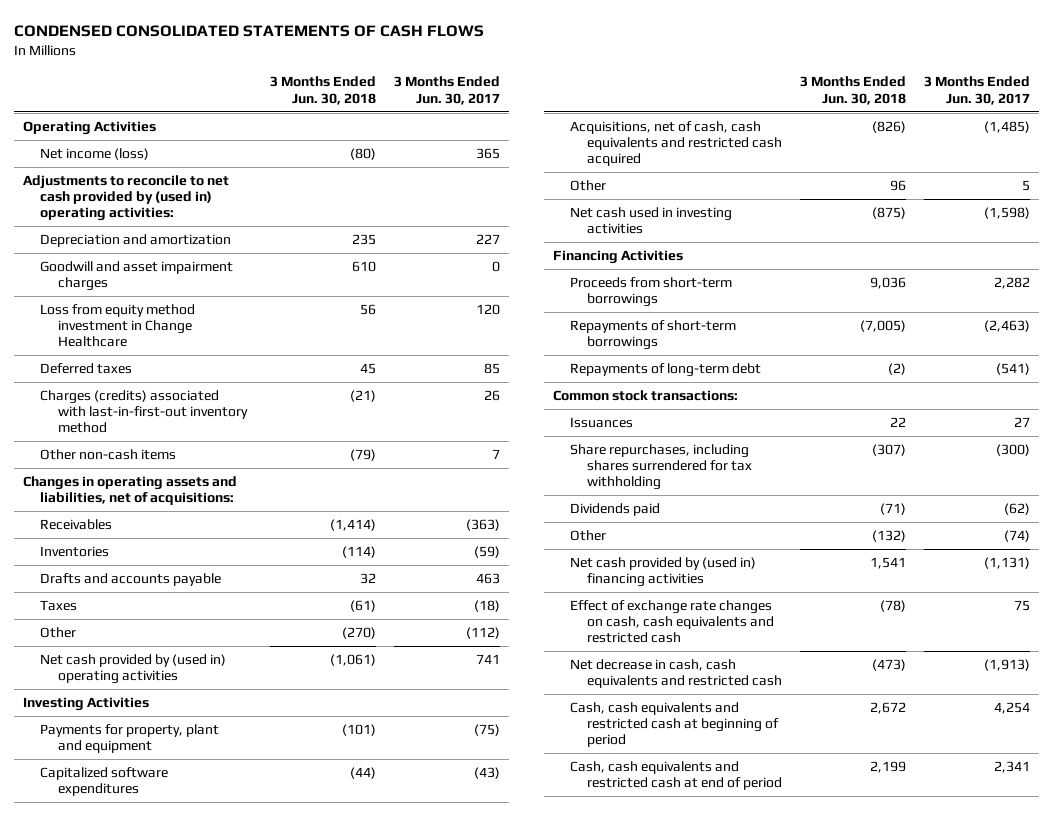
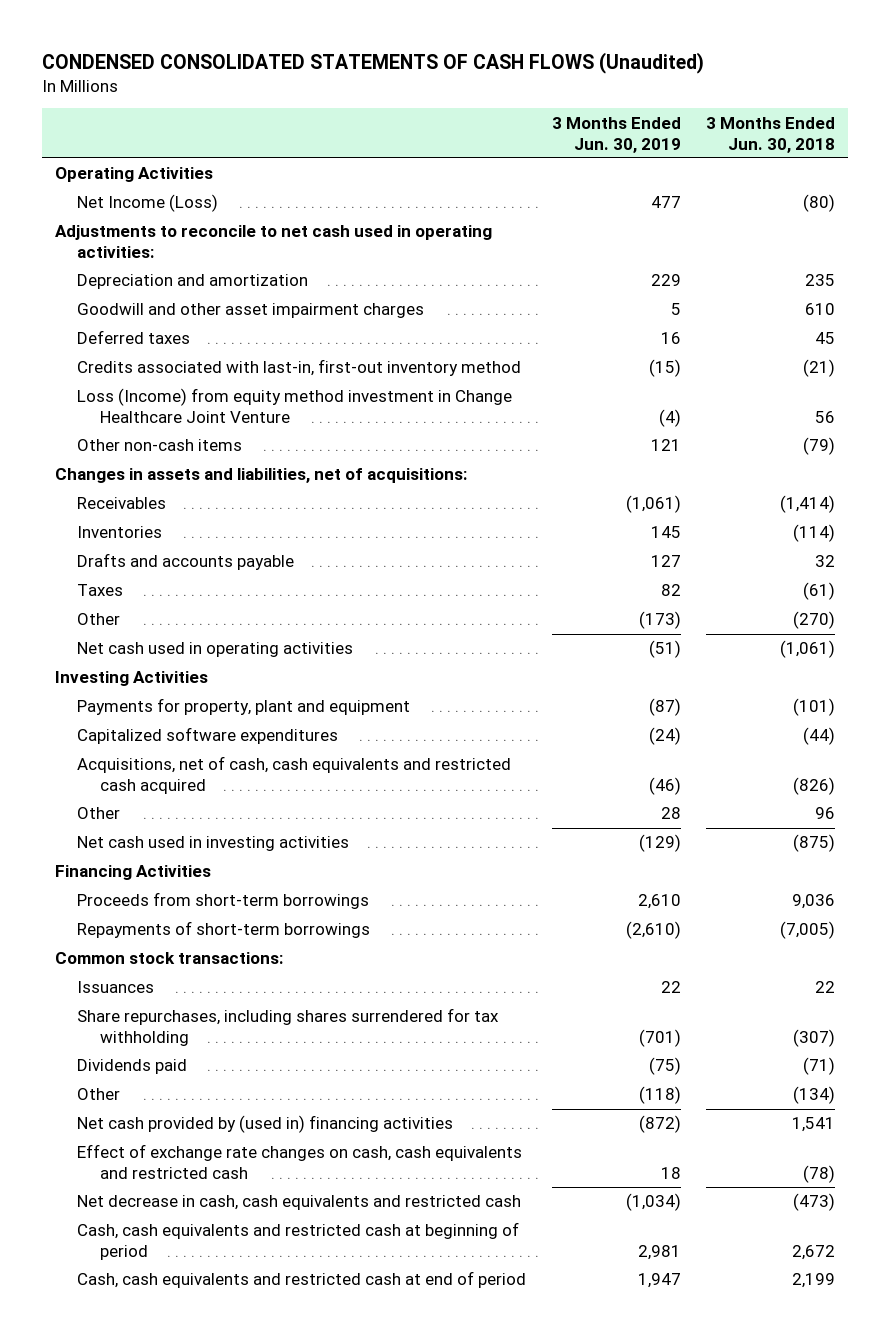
- CONDENSED CONSOLIDATED STATEMENTS OF CASH FLOWS
+ CONDENSED CONSOLIDATED STATEMENTS OF CASH FLOWS (Unaudited)
- | 3 Months Ended Jun. 30, 2018 | 3 Months Ended Jun. 30, 2017
+ | 3 Months Ended Jun. 30, 2019 | 3 Months Ended Jun. 30, 2018
- Net income (loss) | (80) | 365
- Adjustments to reconcile to net cash provided by (used in) operating activities:
+ Net Income (Loss) | 477 | (80)
+ Adjustments to reconcile to net cash used in operating activities:
- Goodwill and asset impairment charges | 610 | 0
- Loss from equity method investment in Change Healthcare | 56 | 120
+ Goodwill and other asset impairment charges | 5 | 610
- Charges (credits) associated with last-in-first-out inventory method | (21) | 26
+ Credits associated with last-in, first-out inventory method | (15) | (21)
+ Loss (Income) from equity method investment in Change Healthcare Joint Venture | (4) | 56
- Changes in operating assets and liabilities, net of acquisitions:
+ Changes in assets and liabilities, net of acquisitions:
- Net cash provided by (used in) operating activities | (1,061) | 741
+ Net cash used in operating activities | (51) | (1,061)
- Repayments of long-term debt | (2) | (541)
- Other | (132) | (74)
+ Other | (118) | (134)

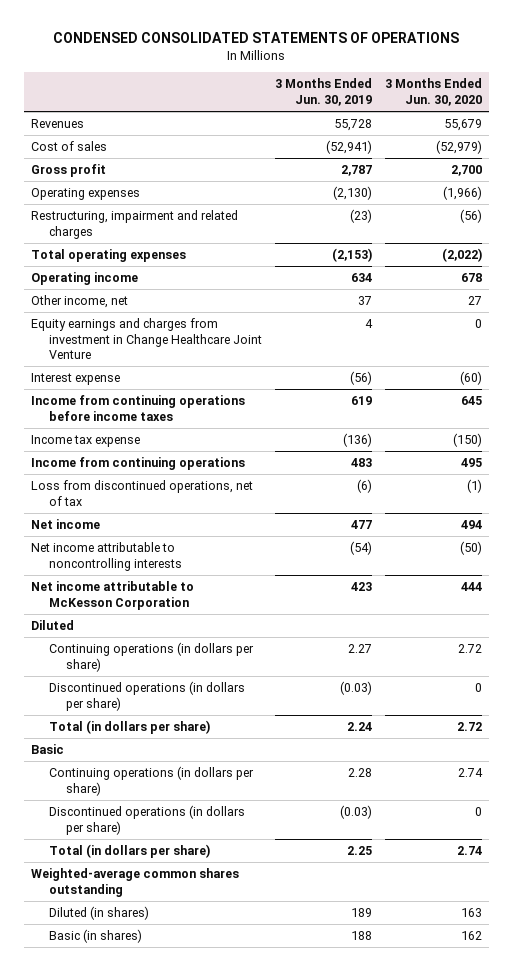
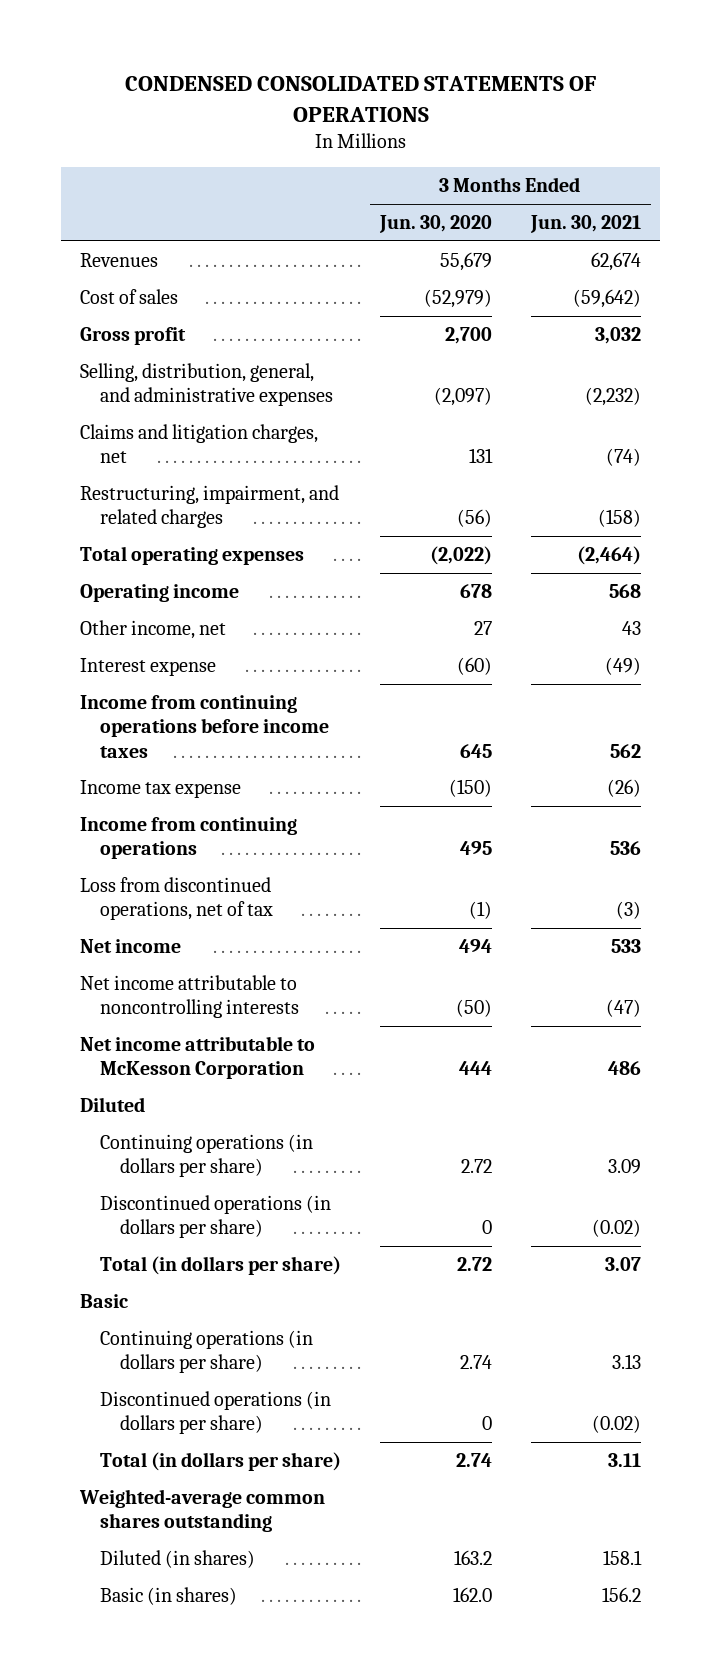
- | 3 Months Ended Jun. 30, 2019 | 3 Months Ended Jun. 30, 2020
+ | 3 Months Ended Jun. 30, 2020 | 3 Months Ended Jun. 30, 2021
- Operating expenses | (2,130) | (1,966)
- Restructuring, impairment and related charges | (23) | (56)
+ Selling, distribution, general, and administrative expenses | (2,097) | (2,232)
+ Claims and litigation charges, net | 131 | (74)
+ Restructuring, impairment, and related charges | (56) | (158)
- Equity earnings and charges from investment in Change Healthcare Joint Venture | 4 | 0
- Diluted (in shares) | 189 | 163
- Basic (in shares) | 188 | 162
+ Diluted (in shares) | 163.2 | 158.1
+ Basic (in shares) | 162.0 | 156.2

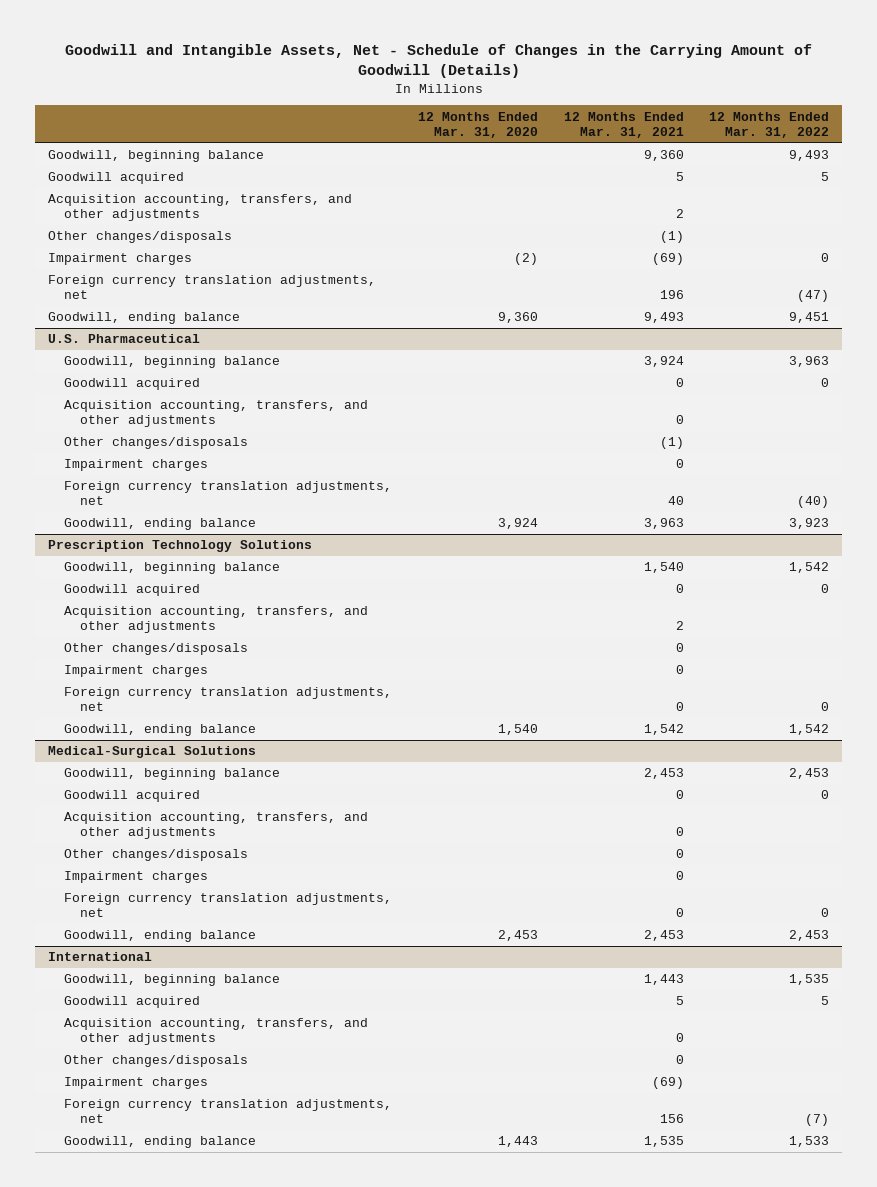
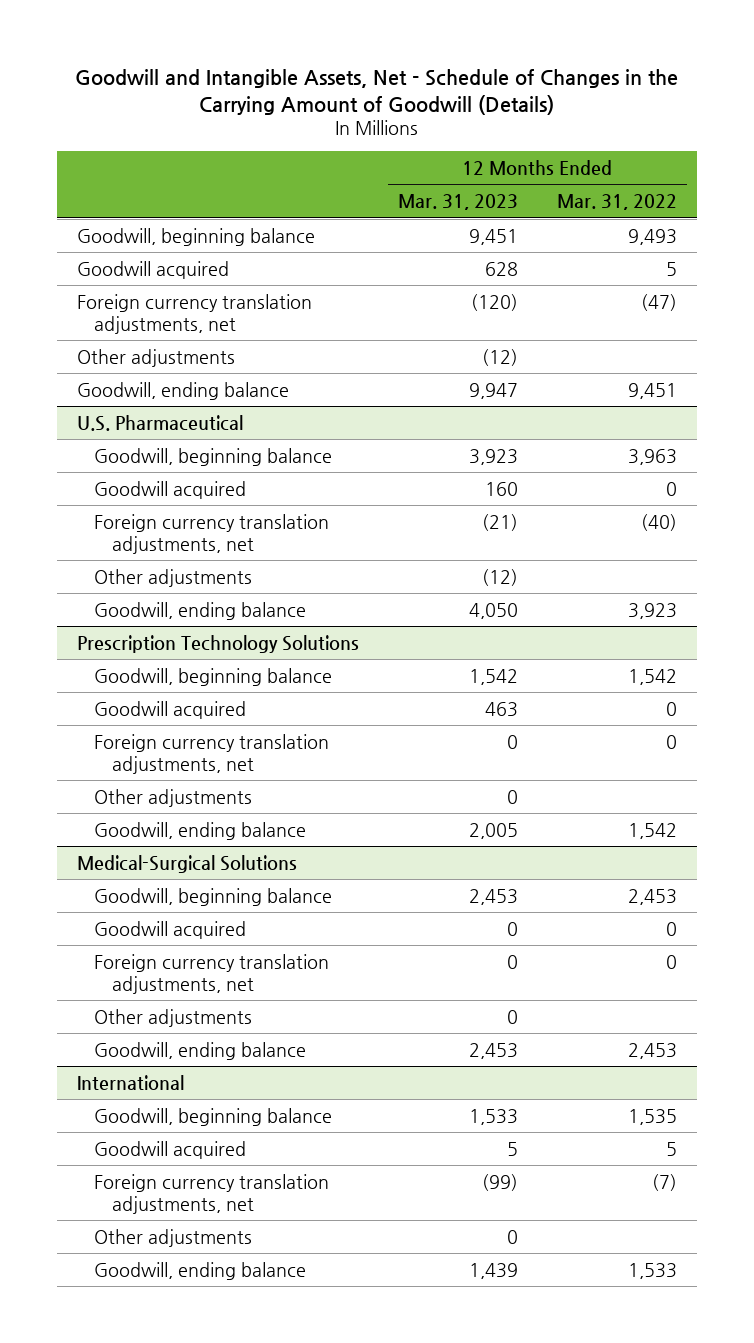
- | 12 Months Ended Mar. 31, 2020 | 12 Months Ended Mar. 31, 2021 | 12 Months Ended Mar. 31, 2022
+ | 12 Months Ended Mar. 31, 2023 | 12 Months Ended Mar. 31, 2022
- Acquisition accounting, transfers, and other adjustments | | 2 |
- Other changes/disposals | | (1) |
- Impairment charges | (2) | (69) | 0
+ Other adjustments | (12) |
@ U.S. Pharmaceutical
- Acquisition accounting, transfers, and other adjustments | | 0 |
- Other changes/disposals | | (1) |
- Impairment charges | | 0 |
+ Other adjustments | (12) |
@ Prescription Technology Solutions
- Acquisition accounting, transfers, and other adjustments | | 2 |
- Other changes/disposals | | 0 |
- Impairment charges | | 0 |
+ Other adjustments | 0 |
@ Medical-Surgical Solutions
- Acquisition accounting, transfers, and other adjustments | | 0 |
- Other changes/disposals | | 0 |
- Impairment charges | | 0 |
+ Other adjustments | 0 |
@ International
- Acquisition accounting, transfers, and other adjustments | | 0 |
- Other changes/disposals | | 0 |
- Impairment charges | | (69) |
+ Other adjustments | 0 |

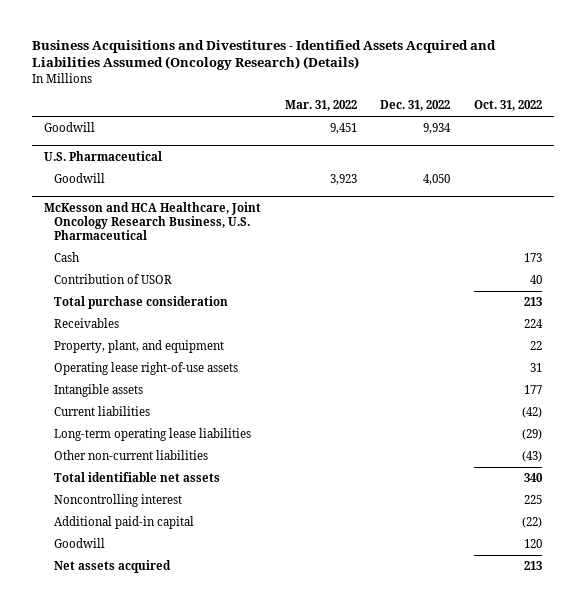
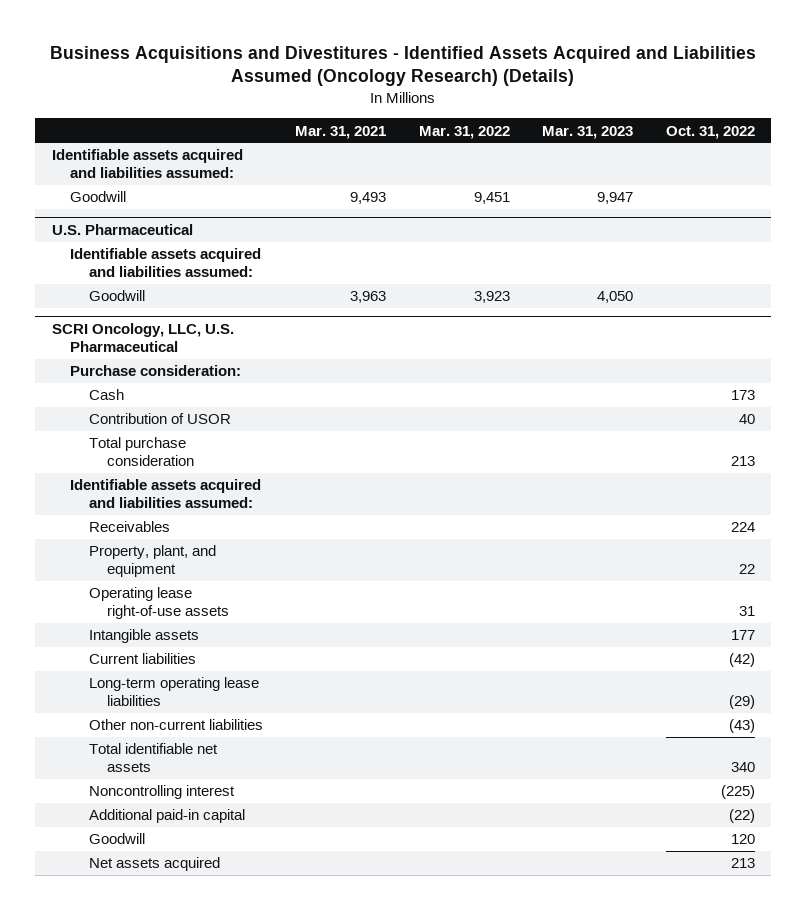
- | Mar. 31, 2022 | Dec. 31, 2022 | Oct. 31, 2022
+ | Mar. 31, 2021 | Mar. 31, 2022 | Mar. 31, 2023 | Oct. 31, 2022
+ Identifiable assets acquired and liabilities assumed:
@ U.S. Pharmaceutical
+ Identifiable assets acquired and liabilities assumed:
- McKesson and HCA Healthcare, Joint Oncology Research Business, U.S. Pharmaceutical
+ SCRI Oncology, LLC, U.S. Pharmaceutical
+ Purchase consideration:
+ Identifiable assets acquired and liabilities assumed:
- Noncontrolling interest | | | 225
+ Noncontrolling interest | | | | (225)

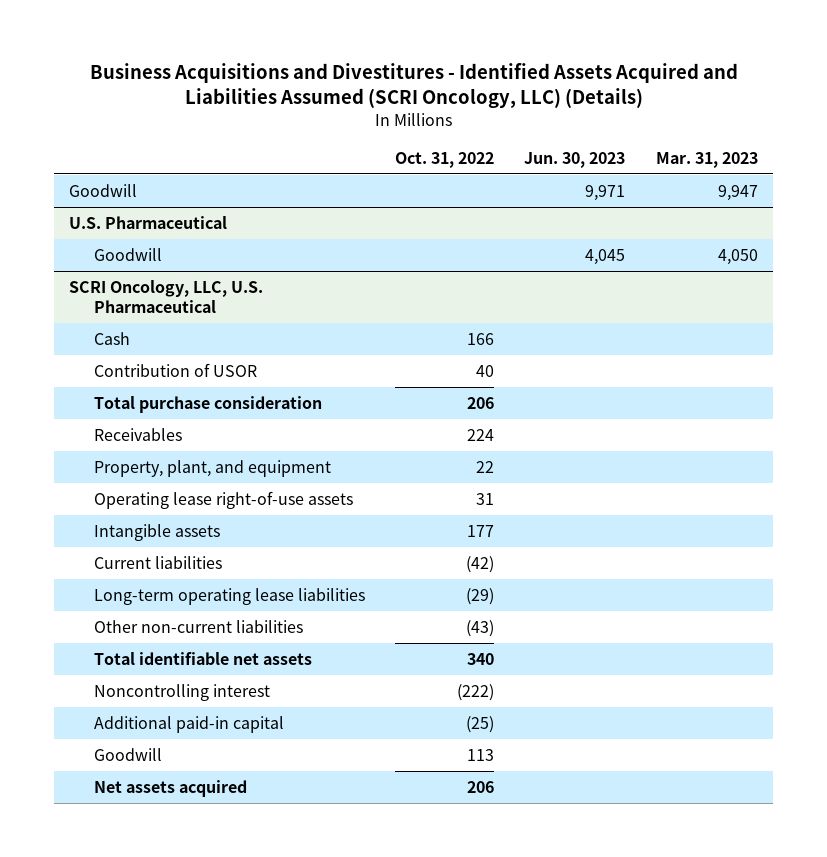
- Business Acquisitions and Divestitures - Identified Assets Acquired and Liabilities Assumed (Oncology Research) (Details)
+ Business Acquisitions and Divestitures - Identified Assets Acquired and Liabilities Assumed (SCRI Oncology, LLC) (Details)
- | Mar. 31, 2021 | Mar. 31, 2022 | Mar. 31, 2023 | Oct. 31, 2022
+ | Oct. 31, 2022 | Jun. 30, 2023 | Mar. 31, 2023
- Identifiable assets acquired and liabilities assumed:
@ U.S. Pharmaceutical
- Identifiable assets acquired and liabilities assumed:
@ SCRI Oncology, LLC, U.S. Pharmaceutical
- Purchase consideration:
- Cash | | | | 173
+ Cash | 166 | |
- Total purchase consideration | | | | 213
- Identifiable assets acquired and liabilities assumed:
+ Total purchase consideration | 206 | |
- Noncontrolling interest | | | | (225)
- Additional paid-in capital | | | | (22)
- Goodwill | | | | 120
- Net assets acquired | | | | 213
+ Noncontrolling interest | (222) | |
+ Additional paid-in capital | (25) | |
+ Goodwill | 113 | |
+ Net assets acquired | 206 | |

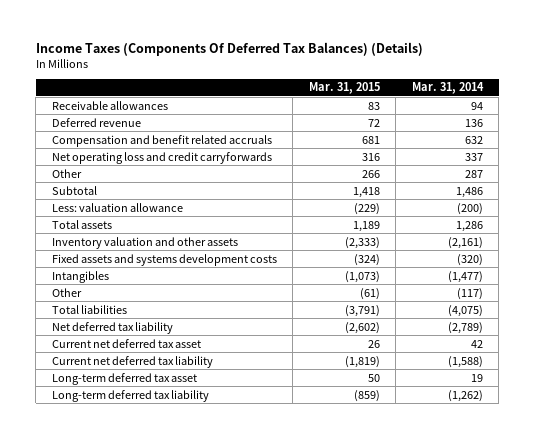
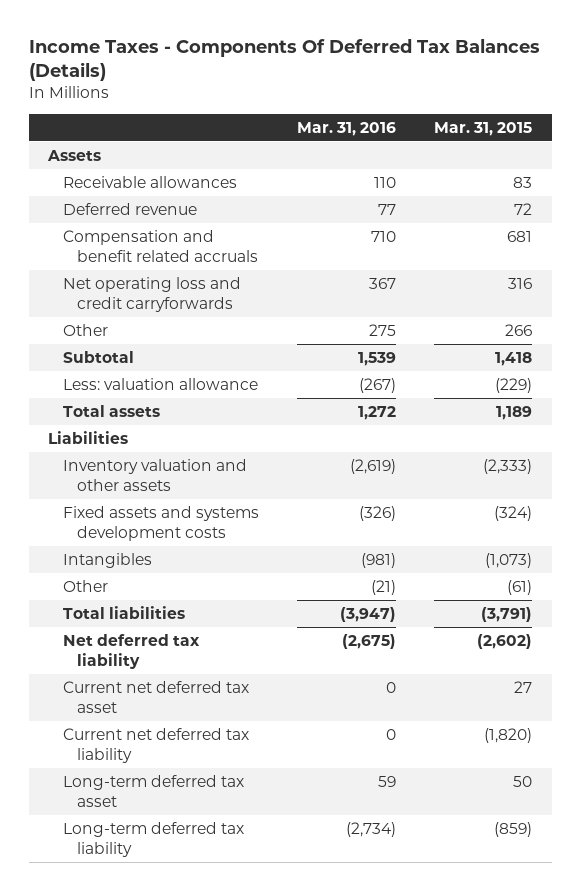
- Income Taxes (Components Of Deferred Tax Balances) (Details)
+ Income Taxes - Components Of Deferred Tax Balances (Details)
- | Mar. 31, 2015 | Mar. 31, 2014
+ | Mar. 31, 2016 | Mar. 31, 2015
+ Assets
+ Liabilities
- Current net deferred tax asset | 26 | 42
- Current net deferred tax liability | (1,819) | (1,588)
+ Current net deferred tax asset | 0 | 27
+ Current net deferred tax liability | 0 | (1,820)

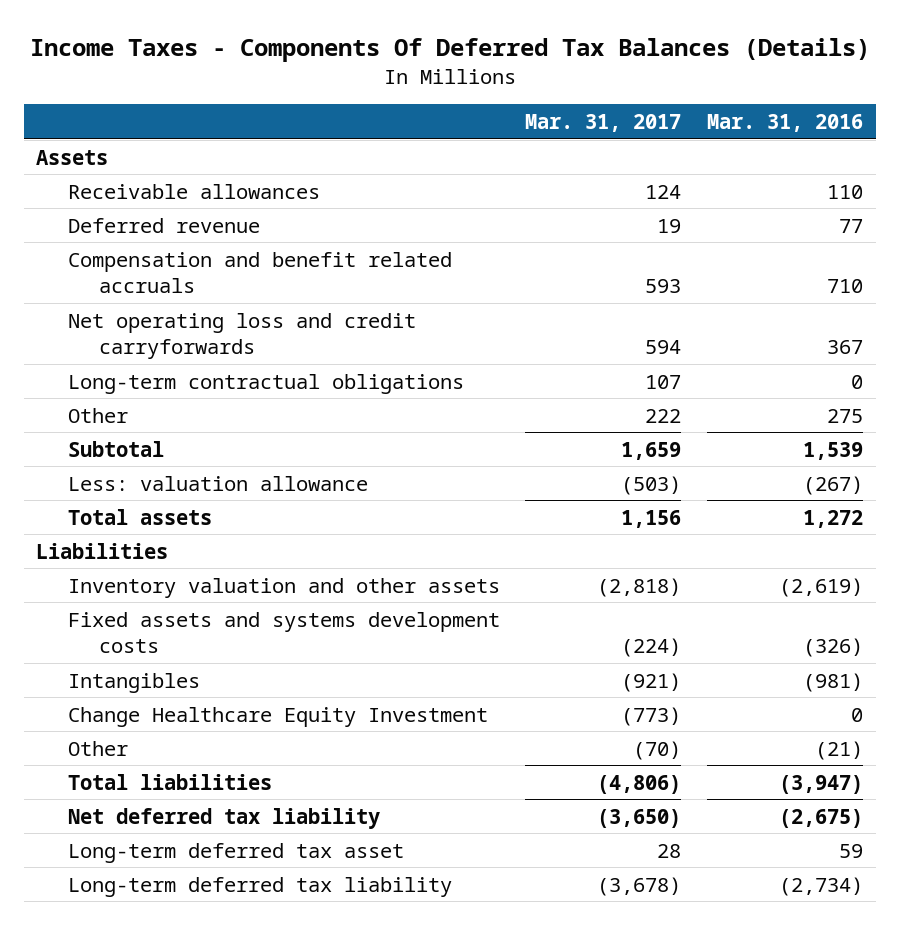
- | Mar. 31, 2016 | Mar. 31, 2015
+ | Mar. 31, 2017 | Mar. 31, 2016
+ Long-term contractual obligations | 107 | 0
+ Change Healthcare Equity Investment | (773) | 0
- Current net deferred tax asset | 0 | 27
- Current net deferred tax liability | 0 | (1,820)

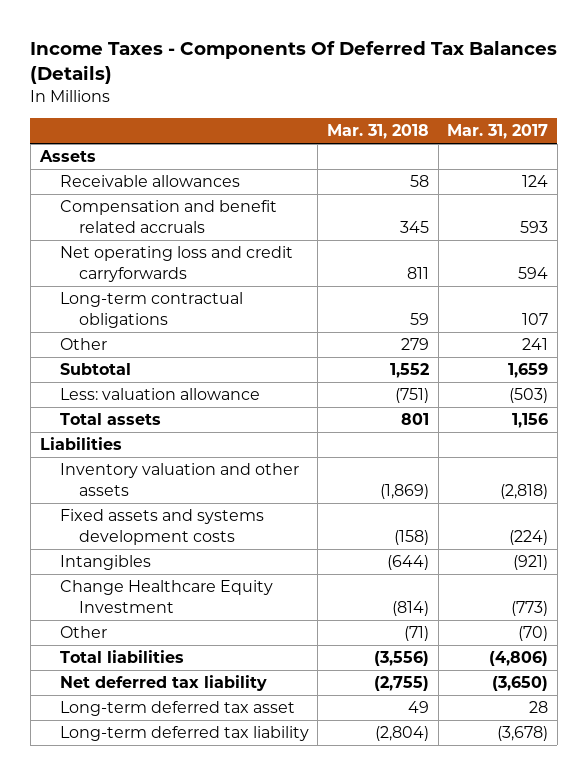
- | Mar. 31, 2017 | Mar. 31, 2016
+ | Mar. 31, 2018 | Mar. 31, 2017
- Deferred revenue | 19 | 77
- Other | 222 | 275
+ Other | 279 | 241

